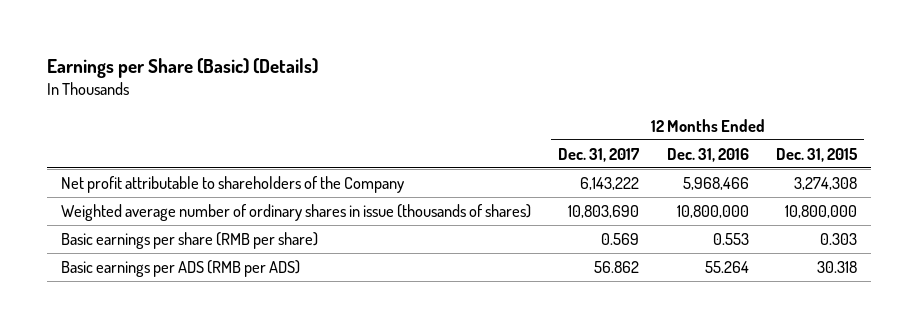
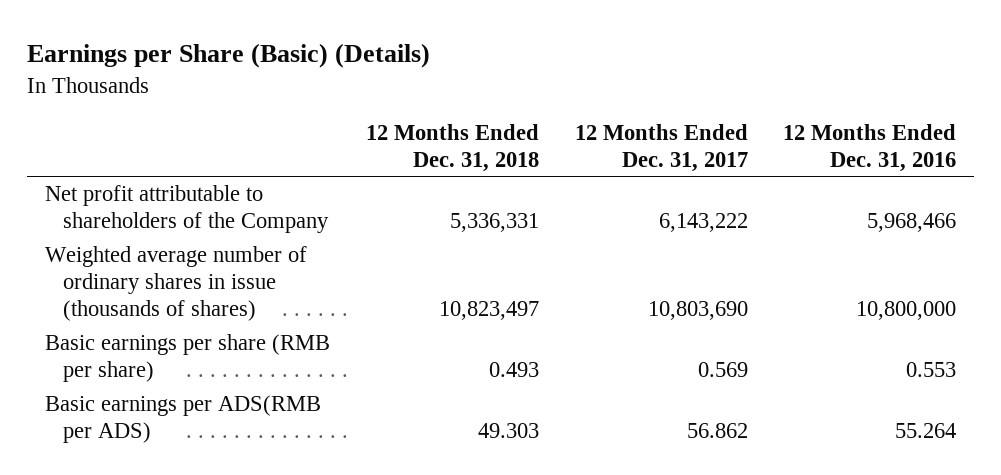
- | 12 Months Ended Dec. 31, 2017 | 12 Months Ended Dec. 31, 2016 | 12 Months Ended Dec. 31, 2015
+ | 12 Months Ended Dec. 31, 2018 | 12 Months Ended Dec. 31, 2017 | 12 Months Ended Dec. 31, 2016
- Basic earnings per ADS (RMB per ADS) | 56.862 | 55.264 | 30.318
+ Basic earnings per ADS(RMB per ADS) | 49.303 | 56.862 | 55.264

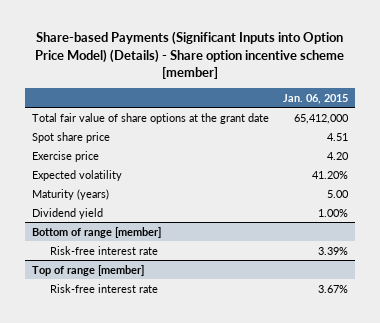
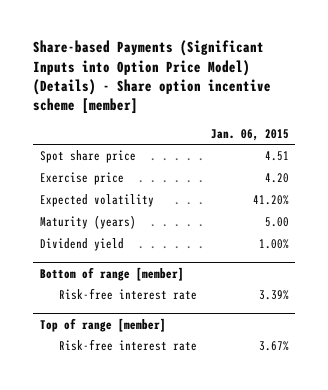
- Total fair value of share options at the grant date | 65,412,000

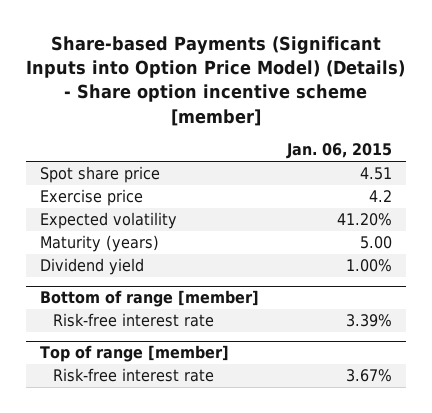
- Exercise price | 4.20
+ Exercise price | 4.2

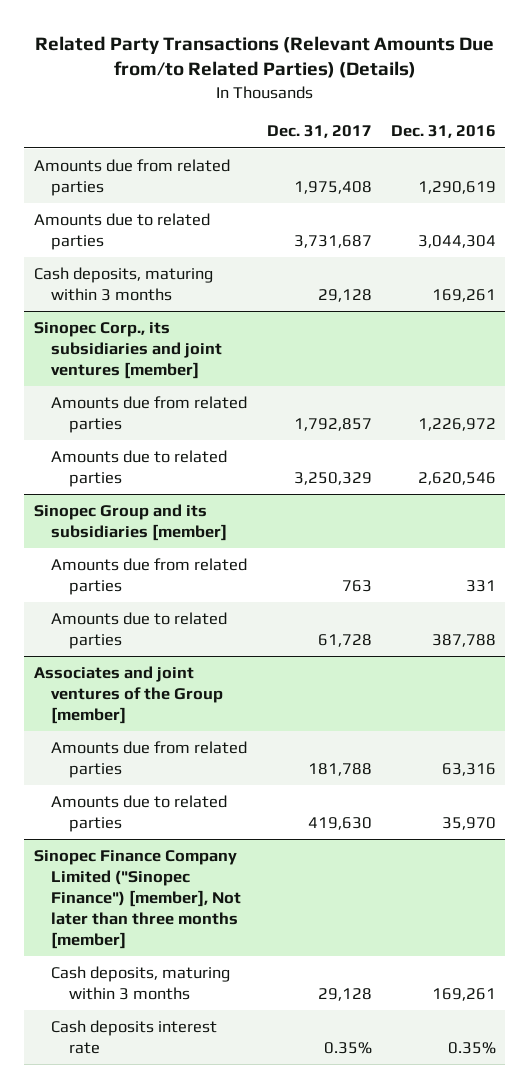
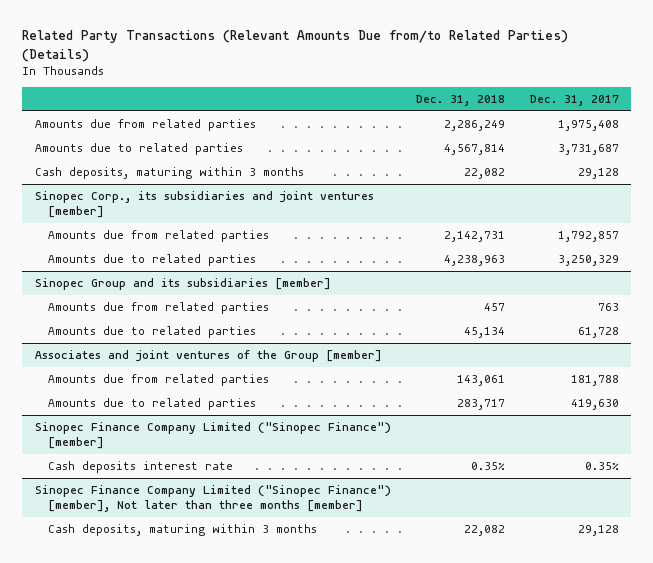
- | Dec. 31, 2017 | Dec. 31, 2016
+ | Dec. 31, 2018 | Dec. 31, 2017
+ Sinopec Finance Company Limited ("Sinopec Finance") [member]
+ Cash deposits interest rate | 0.35% | 0.35%
@ Sinopec Finance Company Limited ("Sinopec Finance") [member], Not later than three months [member]
- Cash deposits interest rate | 0.35% | 0.35%

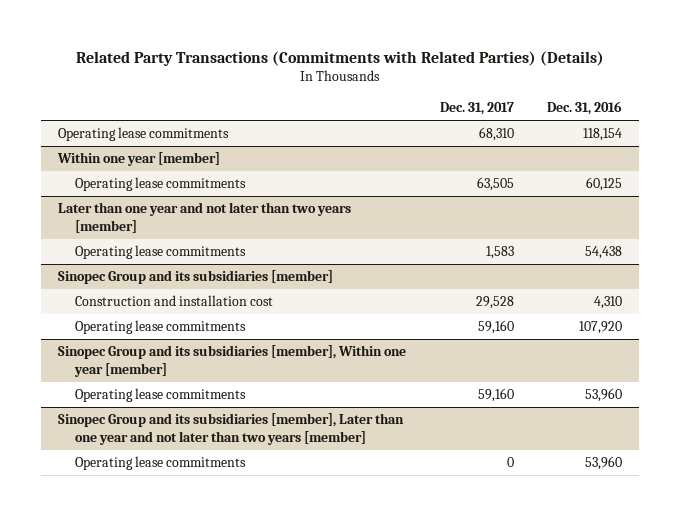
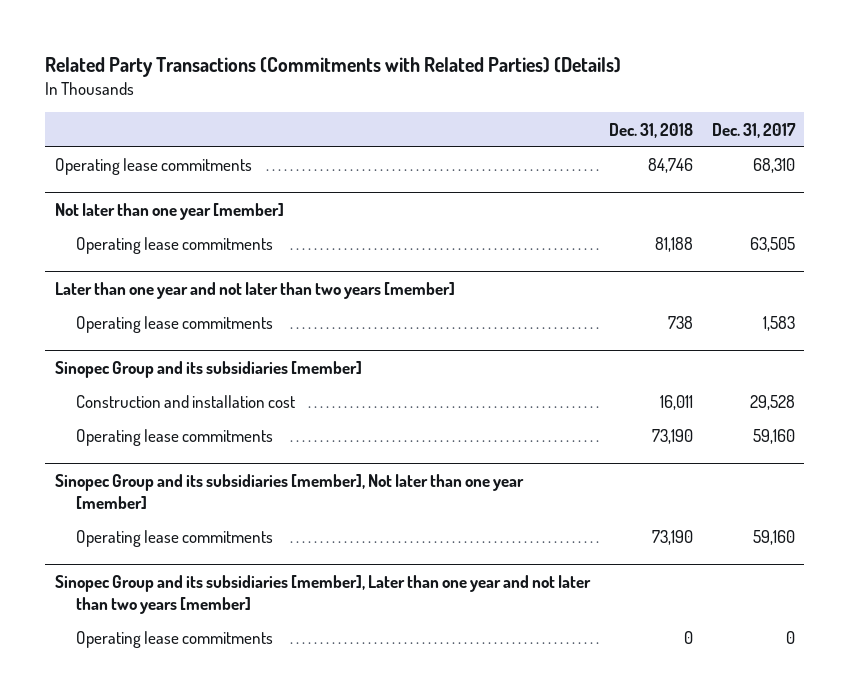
- | Dec. 31, 2017 | Dec. 31, 2016
+ | Dec. 31, 2018 | Dec. 31, 2017
- Within one year [member]
+ Not later than one year [member]
- Sinopec Group and its subsidiaries [member], Within one year [member]
+ Sinopec Group and its subsidiaries [member], Not later than one year [member]

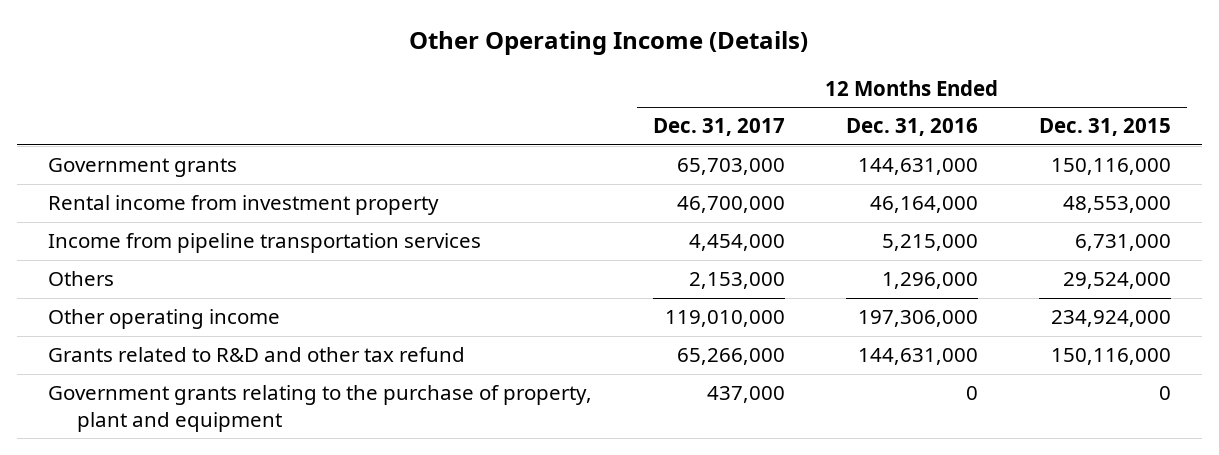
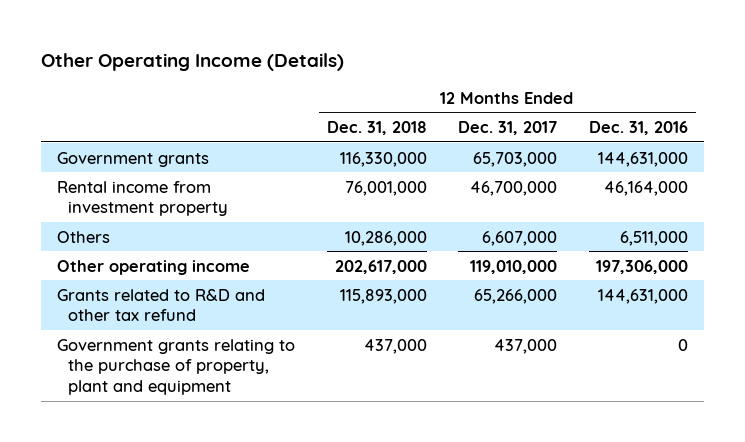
- | 12 Months Ended Dec. 31, 2017 | 12 Months Ended Dec. 31, 2016 | 12 Months Ended Dec. 31, 2015
+ | 12 Months Ended Dec. 31, 2018 | 12 Months Ended Dec. 31, 2017 | 12 Months Ended Dec. 31, 2016
- Income from pipeline transportation services | 4,454,000 | 5,215,000 | 6,731,000
- Others | 2,153,000 | 1,296,000 | 29,524,000
+ Others | 10,286,000 | 6,607,000 | 6,511,000

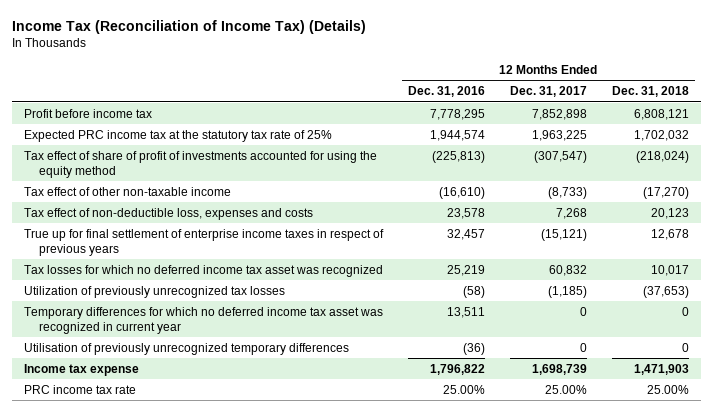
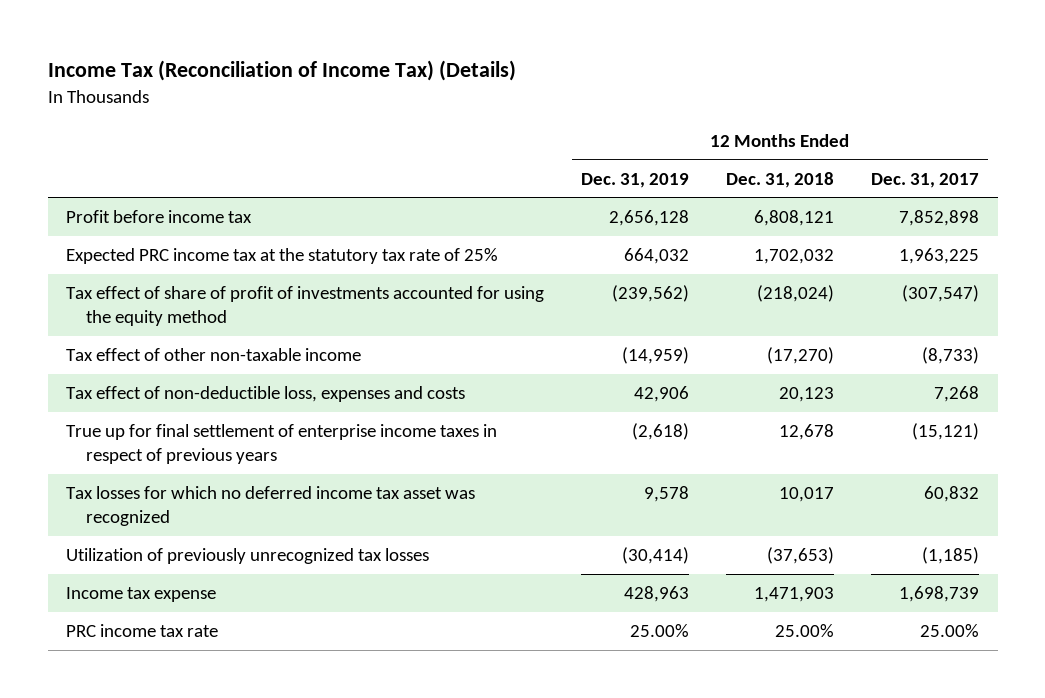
- | 12 Months Ended Dec. 31, 2016 | 12 Months Ended Dec. 31, 2017 | 12 Months Ended Dec. 31, 2018
+ | 12 Months Ended Dec. 31, 2019 | 12 Months Ended Dec. 31, 2018 | 12 Months Ended Dec. 31, 2017
- Temporary differences for which no deferred income tax asset was recognized in current year | 13,511 | 0 | 0
- Utilisation of previously unrecognized temporary differences | (36) | 0 | 0

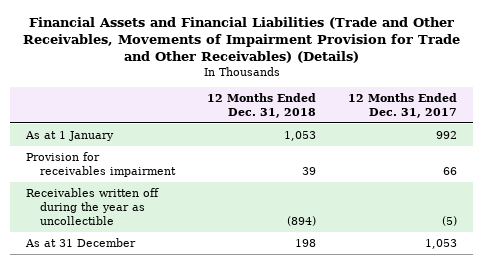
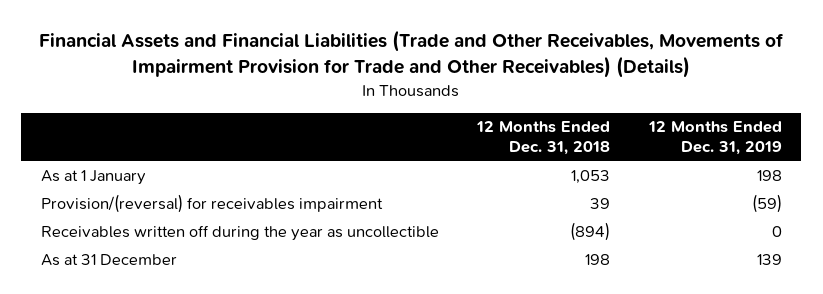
- | 12 Months Ended Dec. 31, 2018 | 12 Months Ended Dec. 31, 2017
+ | 12 Months Ended Dec. 31, 2018 | 12 Months Ended Dec. 31, 2019
- Provision for receivables impairment | 39 | 66
+ Provision/(reversal) for receivables impairment | 39 | (59)

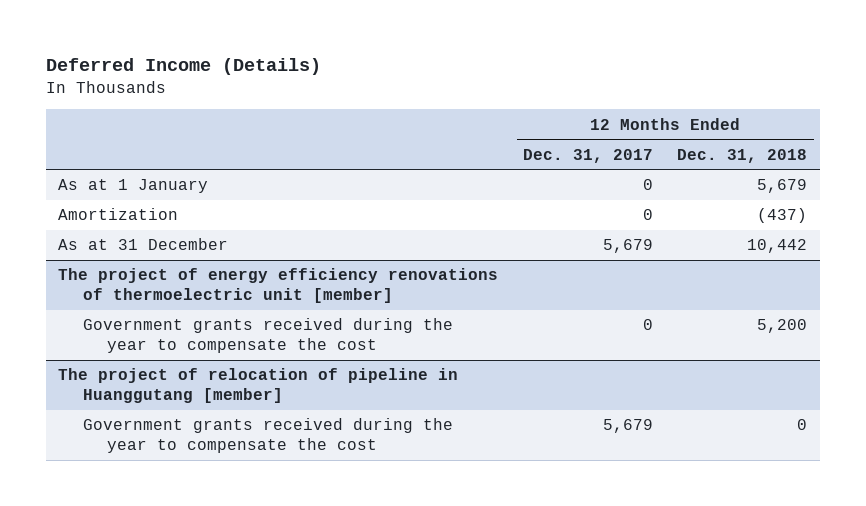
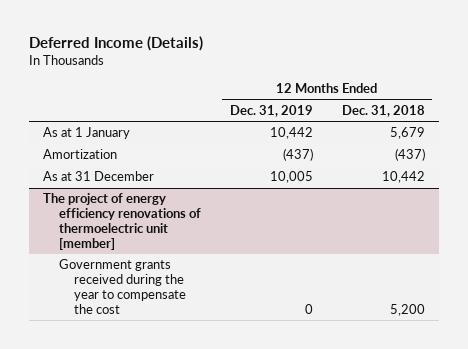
- | 12 Months Ended Dec. 31, 2017 | 12 Months Ended Dec. 31, 2018
+ | 12 Months Ended Dec. 31, 2019 | 12 Months Ended Dec. 31, 2018
- The project of relocation of pipeline in Huanggutang [member]
- Government grants received during the year to compensate the cost | 5,679 | 0

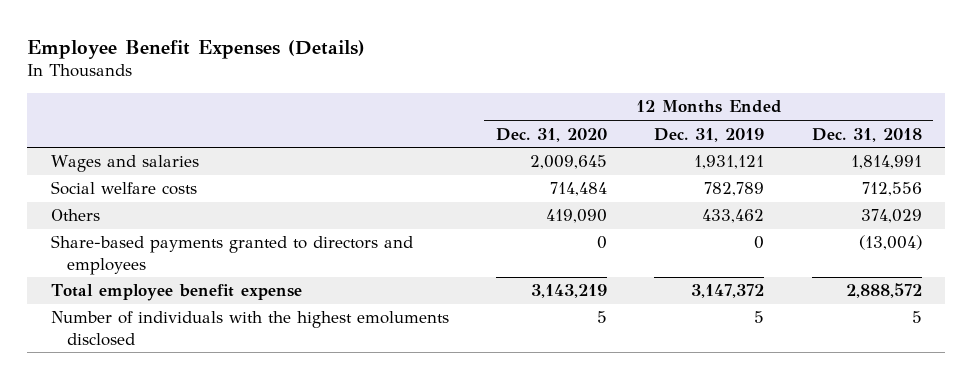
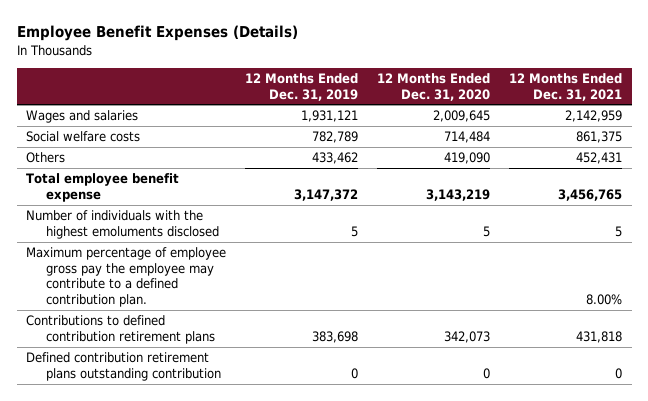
- | 12 Months Ended Dec. 31, 2020 | 12 Months Ended Dec. 31, 2019 | 12 Months Ended Dec. 31, 2018
+ | 12 Months Ended Dec. 31, 2019 | 12 Months Ended Dec. 31, 2020 | 12 Months Ended Dec. 31, 2021
- Share-based payments granted to directors and employees | 0 | 0 | (13,004)
+ Maximum percentage of employee gross pay the employee may contribute to a defined contribution plan. | | | 8.00%
+ Contributions to defined contribution retirement plans | 383,698 | 342,073 | 431,818
+ Defined contribution retirement plans outstanding contribution | 0 | 0 | 0

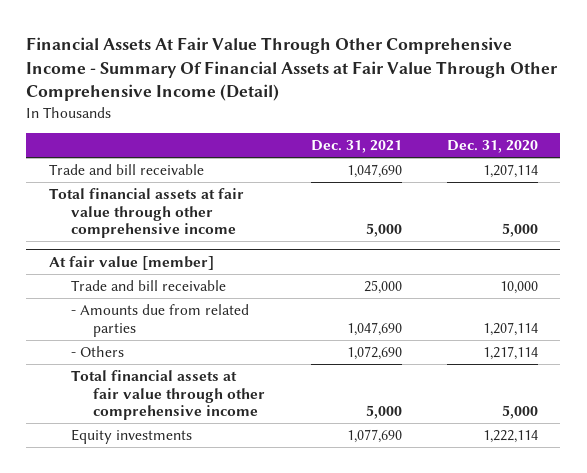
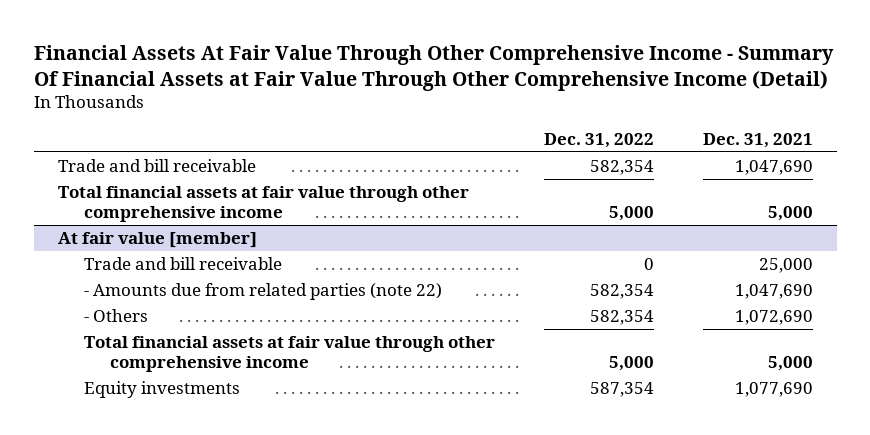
- | Dec. 31, 2021 | Dec. 31, 2020
+ | Dec. 31, 2022 | Dec. 31, 2021
@ At fair value [member]
- - Amounts due from related parties | 1,047,690 | 1,207,114
+ - Amounts due from related parties (note 22) | 582,354 | 1,047,690

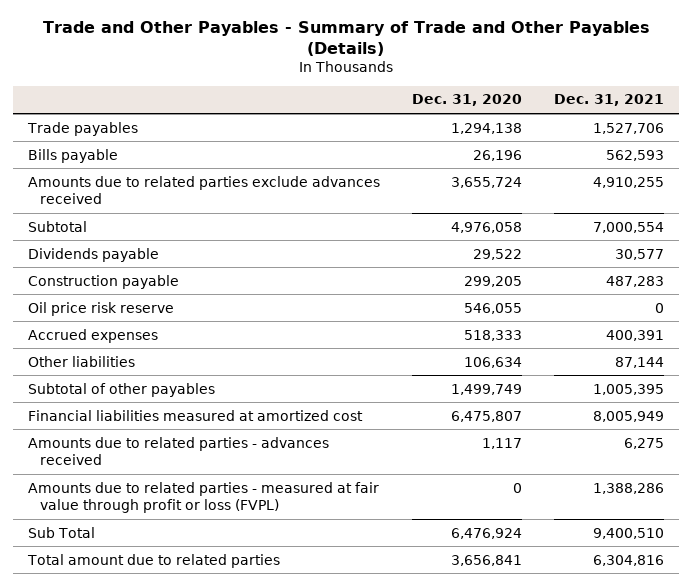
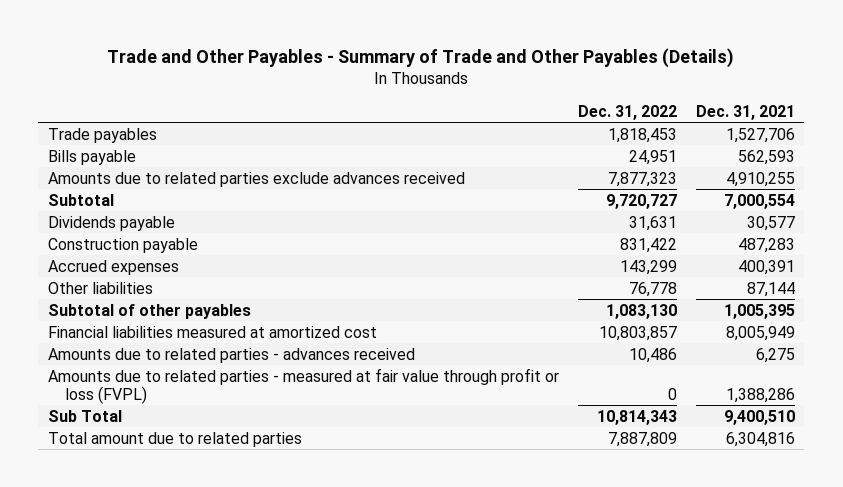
- | Dec. 31, 2020 | Dec. 31, 2021
+ | Dec. 31, 2022 | Dec. 31, 2021
- Oil price risk reserve | 546,055 | 0

